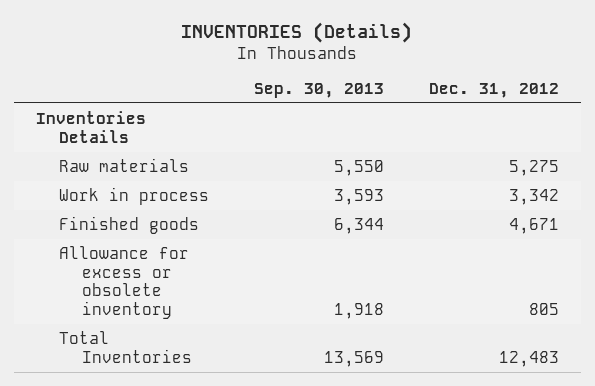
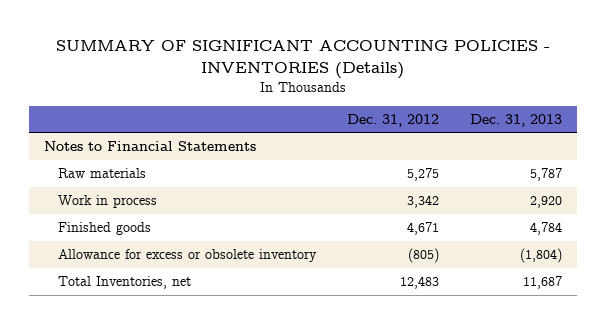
- INVENTORIES (Details)
+ SUMMARY OF SIGNIFICANT ACCOUNTING POLICIES - INVENTORIES (Details)
- | Sep. 30, 2013 | Dec. 31, 2012
+ | Dec. 31, 2012 | Dec. 31, 2013
- Inventories Details
+ Notes to Financial Statements
- Allowance for excess or obsolete inventory | 1,918 | 805
- Total Inventories | 13,569 | 12,483
+ Allowance for excess or obsolete inventory | (805) | (1,804)
+ Total Inventories, net | 12,483 | 11,687

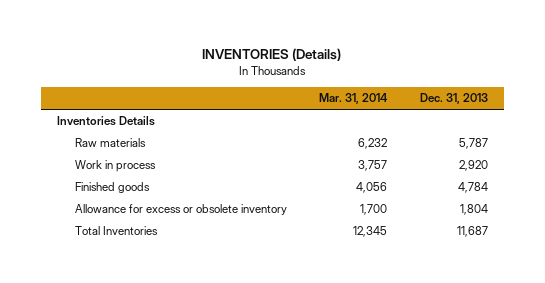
- SUMMARY OF SIGNIFICANT ACCOUNTING POLICIES - INVENTORIES (Details)
+ INVENTORIES (Details)
- | Dec. 31, 2012 | Dec. 31, 2013
+ | Mar. 31, 2014 | Dec. 31, 2013
- Notes to Financial Statements
+ Inventories Details
- Allowance for excess or obsolete inventory | (805) | (1,804)
- Total Inventories, net | 12,483 | 11,687
+ Allowance for excess or obsolete inventory | 1,700 | 1,804
+ Total Inventories | 12,345 | 11,687

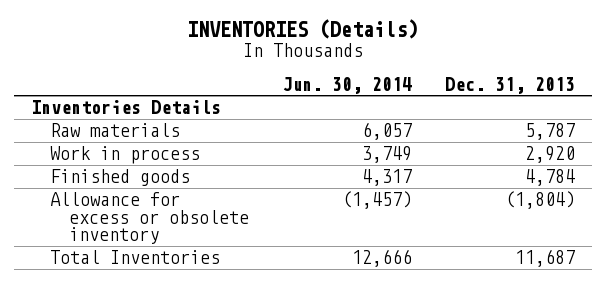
- | Mar. 31, 2014 | Dec. 31, 2013
+ | Jun. 30, 2014 | Dec. 31, 2013
- Allowance for excess or obsolete inventory | 1,700 | 1,804
+ Allowance for excess or obsolete inventory | (1,457) | (1,804)

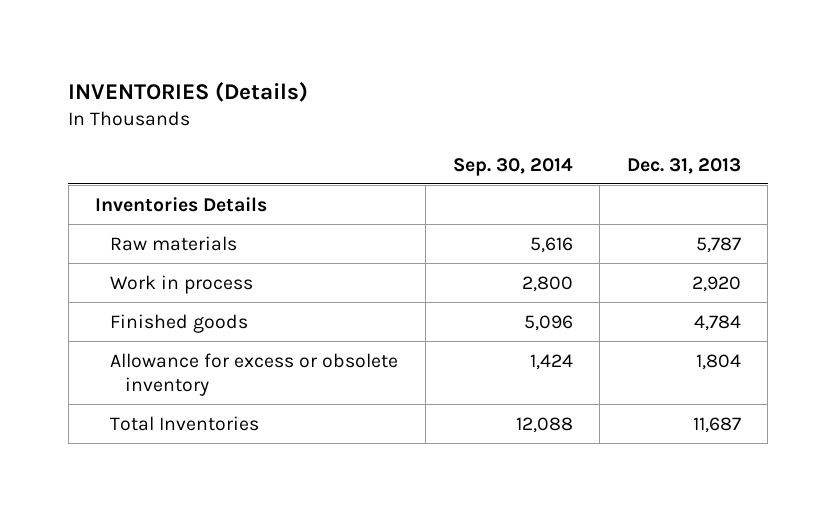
- | Jun. 30, 2014 | Dec. 31, 2013
+ | Sep. 30, 2014 | Dec. 31, 2013
- Allowance for excess or obsolete inventory | (1,457) | (1,804)
+ Allowance for excess or obsolete inventory | 1,424 | 1,804

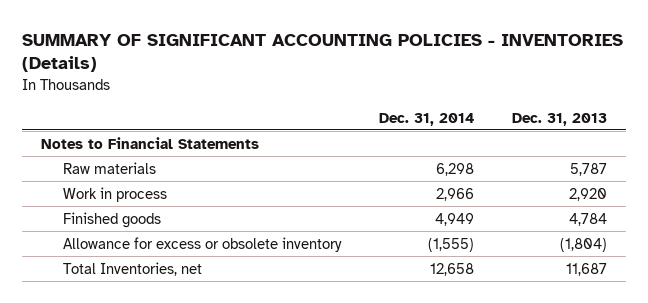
- INVENTORIES (Details)
+ SUMMARY OF SIGNIFICANT ACCOUNTING POLICIES - INVENTORIES (Details)
- | Sep. 30, 2014 | Dec. 31, 2013
+ | Dec. 31, 2014 | Dec. 31, 2013
- Inventories Details
+ Notes to Financial Statements
- Allowance for excess or obsolete inventory | 1,424 | 1,804
- Total Inventories | 12,088 | 11,687
+ Allowance for excess or obsolete inventory | (1,555) | (1,804)
+ Total Inventories, net | 12,658 | 11,687

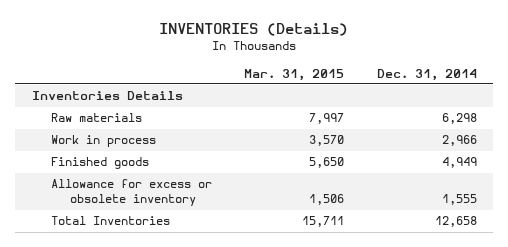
- SUMMARY OF SIGNIFICANT ACCOUNTING POLICIES - INVENTORIES (Details)
+ INVENTORIES (Details)
- | Dec. 31, 2014 | Dec. 31, 2013
+ | Mar. 31, 2015 | Dec. 31, 2014
- Notes to Financial Statements
+ Inventories Details
- Allowance for excess or obsolete inventory | (1,555) | (1,804)
- Total Inventories, net | 12,658 | 11,687
+ Allowance for excess or obsolete inventory | 1,506 | 1,555
+ Total Inventories | 15,711 | 12,658

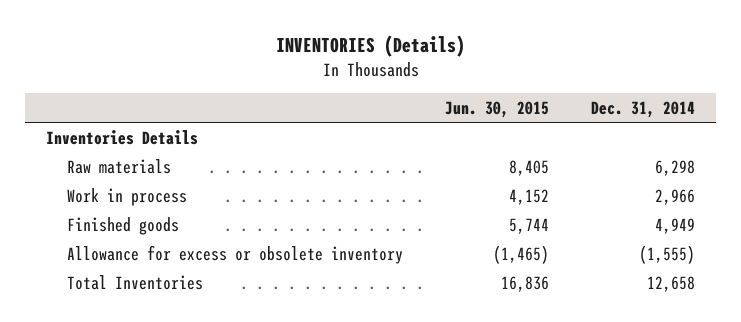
- | Mar. 31, 2015 | Dec. 31, 2014
+ | Jun. 30, 2015 | Dec. 31, 2014
- Allowance for excess or obsolete inventory | 1,506 | 1,555
+ Allowance for excess or obsolete inventory | (1,465) | (1,555)

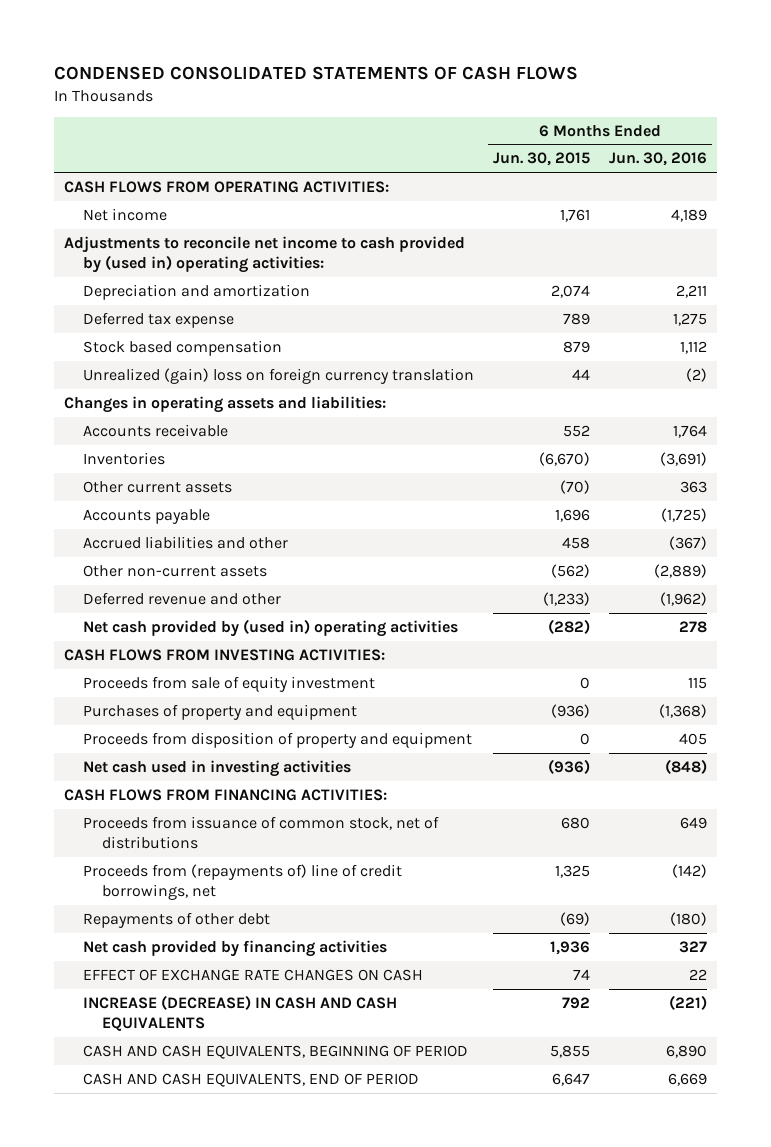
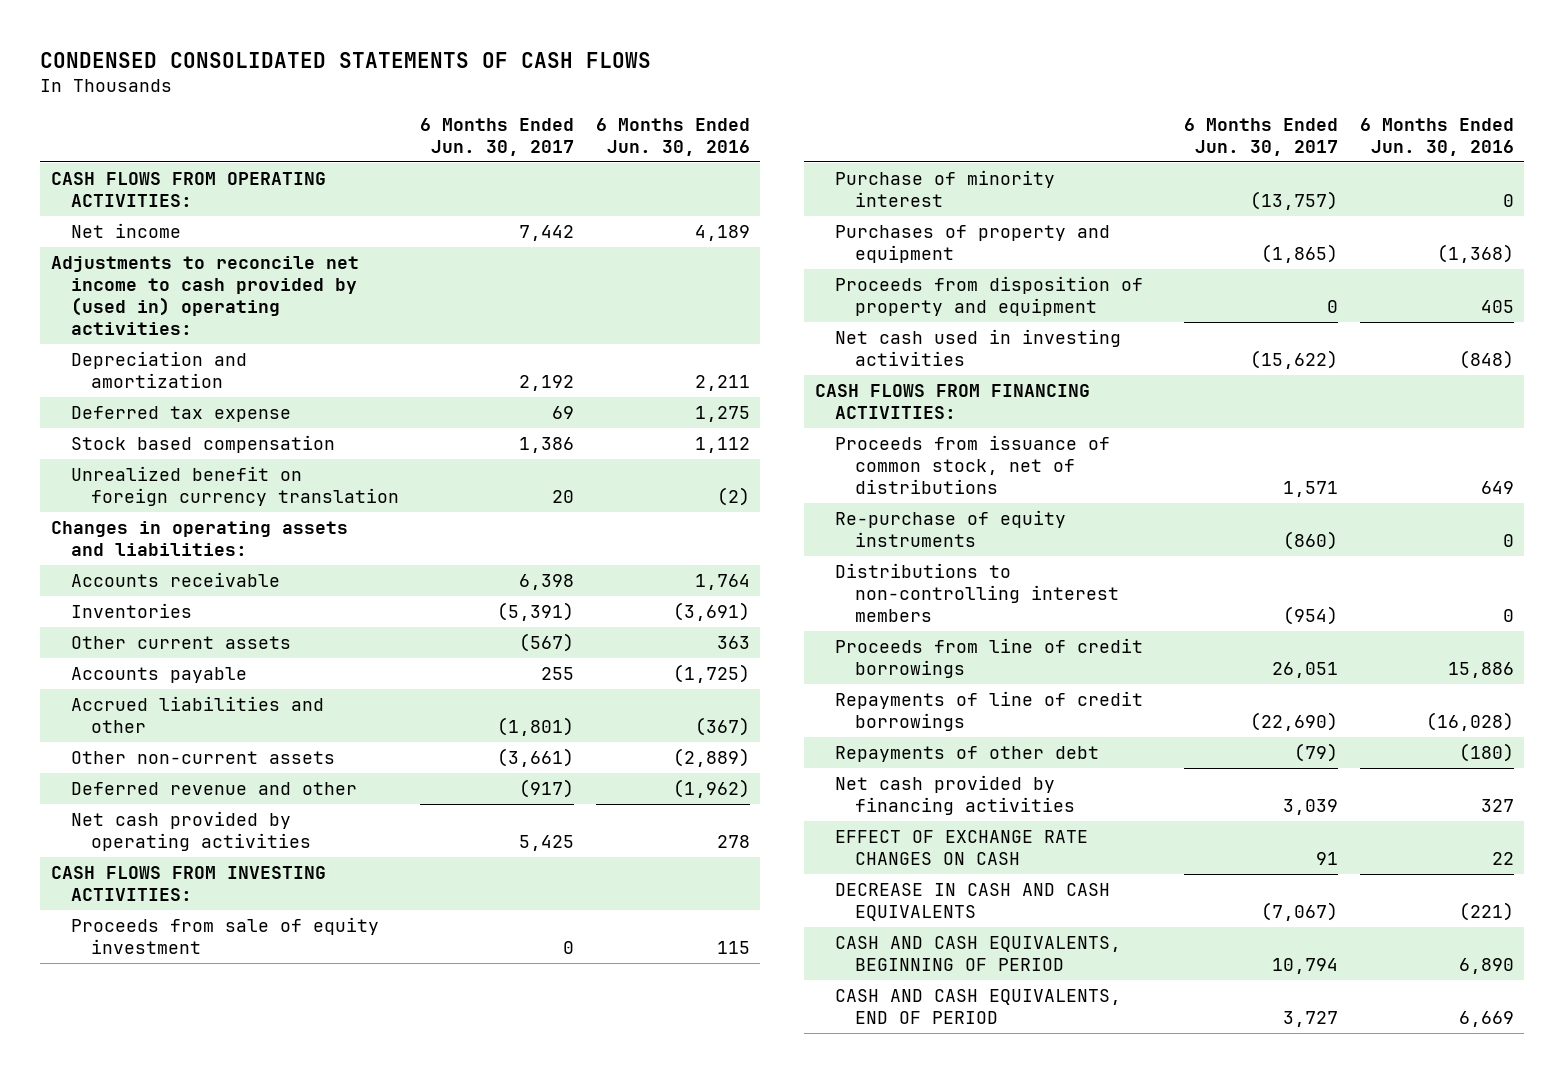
- | 6 Months Ended Jun. 30, 2015 | 6 Months Ended Jun. 30, 2016
+ | 6 Months Ended Jun. 30, 2017 | 6 Months Ended Jun. 30, 2016
- Unrealized (gain) loss on foreign currency translation | 44 | (2)
+ Unrealized benefit on foreign currency translation | 20 | (2)
- Net cash provided by (used in) operating activities | (282) | 278
+ Net cash provided by operating activities | 5,425 | 278
+ Purchase of minority interest | (13,757) | 0
- Proceeds from (repayments of) line of credit borrowings, net | 1,325 | (142)
+ Re-purchase of equity instruments | (860) | 0
+ Distributions to non-controlling interest members | (954) | 0
+ Proceeds from line of credit borrowings | 26,051 | 15,886
+ Repayments of line of credit borrowings | (22,690) | (16,028)
- INCREASE (DECREASE) IN CASH AND CASH EQUIVALENTS | 792 | (221)
+ DECREASE IN CASH AND CASH EQUIVALENTS | (7,067) | (221)

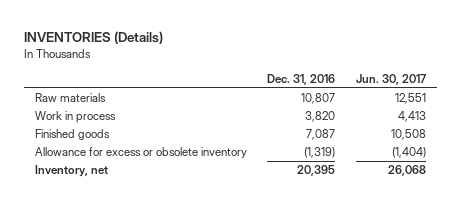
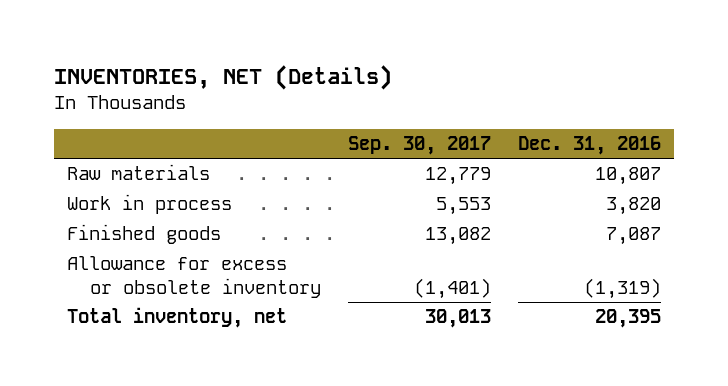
- INVENTORIES (Details)
+ INVENTORIES, NET (Details)
- | Dec. 31, 2016 | Jun. 30, 2017
+ | Sep. 30, 2017 | Dec. 31, 2016
- Inventory, net | 20,395 | 26,068
+ Total inventory, net | 30,013 | 20,395

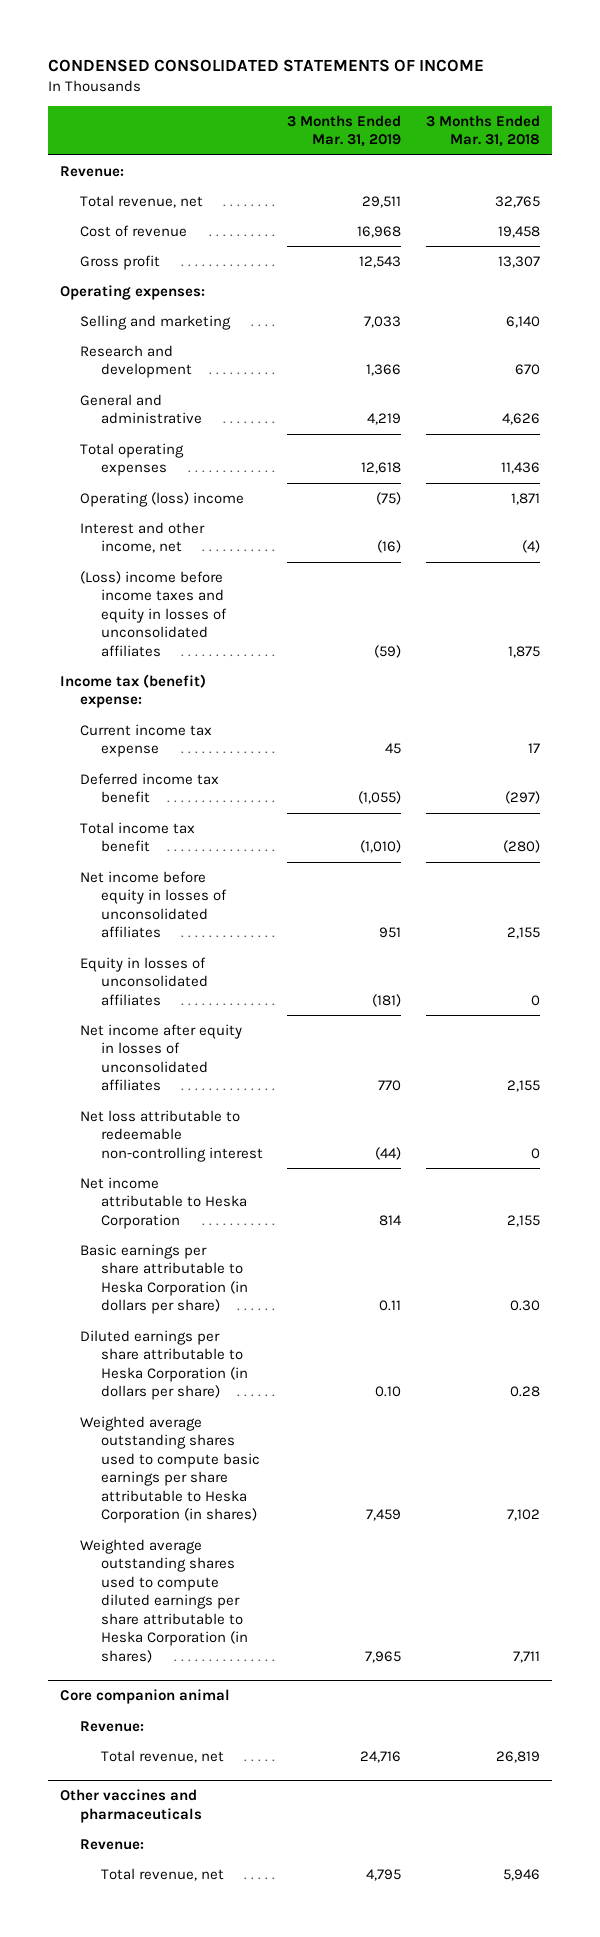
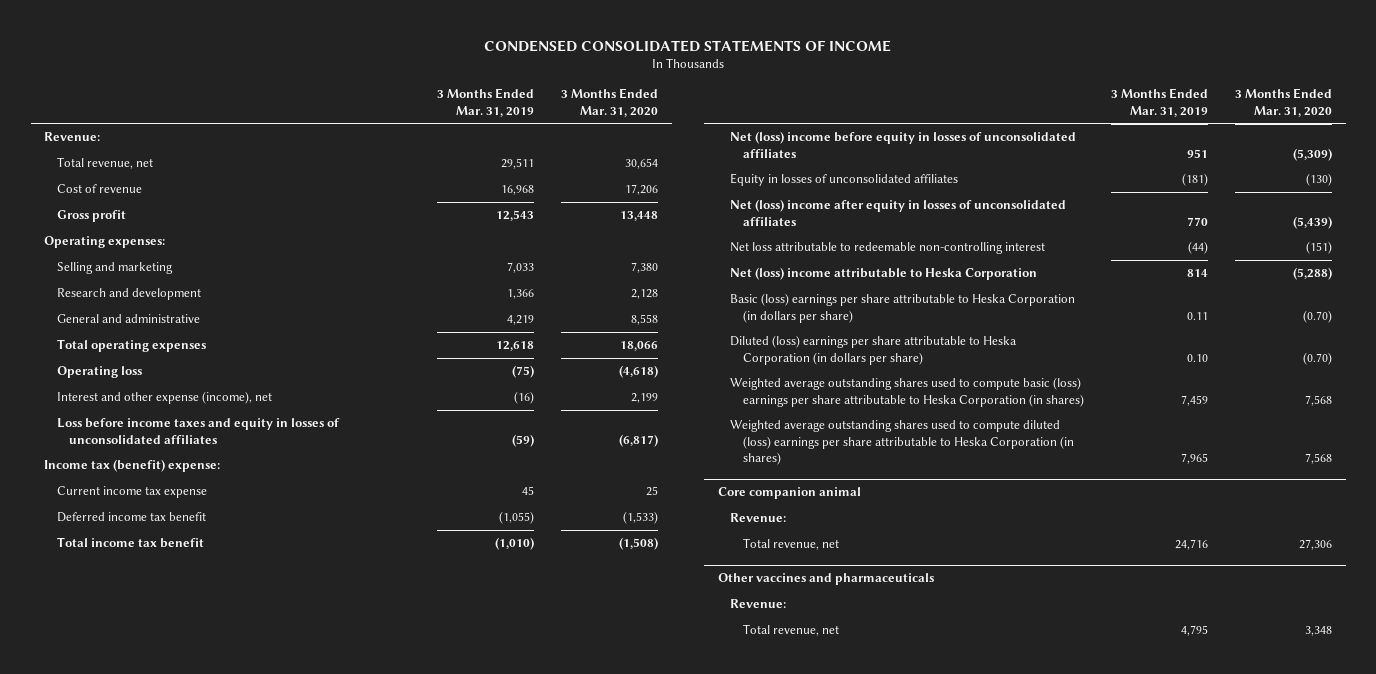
- | 3 Months Ended Mar. 31, 2019 | 3 Months Ended Mar. 31, 2018
+ | 3 Months Ended Mar. 31, 2019 | 3 Months Ended Mar. 31, 2020
- Operating (loss) income | (75) | 1,871
- Interest and other income, net | (16) | (4)
- (Loss) income before income taxes and equity in losses of unconsolidated affiliates | (59) | 1,875
+ Operating loss | (75) | (4,618)
+ Interest and other expense (income), net | (16) | 2,199
+ Loss before income taxes and equity in losses of unconsolidated affiliates | (59) | (6,817)
- Net income before equity in losses of unconsolidated affiliates | 951 | 2,155
+ Net (loss) income before equity in losses of unconsolidated affiliates | 951 | (5,309)
- Net income after equity in losses of unconsolidated affiliates | 770 | 2,155
+ Net (loss) income after equity in losses of unconsolidated affiliates | 770 | (5,439)
- Net income attributable to Heska Corporation | 814 | 2,155
- Basic earnings per share attributable to Heska Corporation (in dollars per share) | 0.11 | 0.30
- Diluted earnings per share attributable to Heska Corporation (in dollars per share) | 0.10 | 0.28
- Weighted average outstanding shares used to compute basic earnings per share attributable to Heska Corporation (in shares) | 7,459 | 7,102
- Weighted average outstanding shares used to compute diluted earnings per share attributable to Heska Corporation (in shares) | 7,965 | 7,711
+ Net (loss) income attributable to Heska Corporation | 814 | (5,288)
+ Basic (loss) earnings per share attributable to Heska Corporation (in dollars per share) | 0.11 | (0.70)
+ Diluted (loss) earnings per share attributable to Heska Corporation (in dollars per share) | 0.10 | (0.70)
+ Weighted average outstanding shares used to compute basic (loss) earnings per share attributable to Heska Corporation (in shares) | 7,459 | 7,568
+ Weighted average outstanding shares used to compute diluted (loss) earnings per share attributable to Heska Corporation (in shares) | 7,965 | 7,568

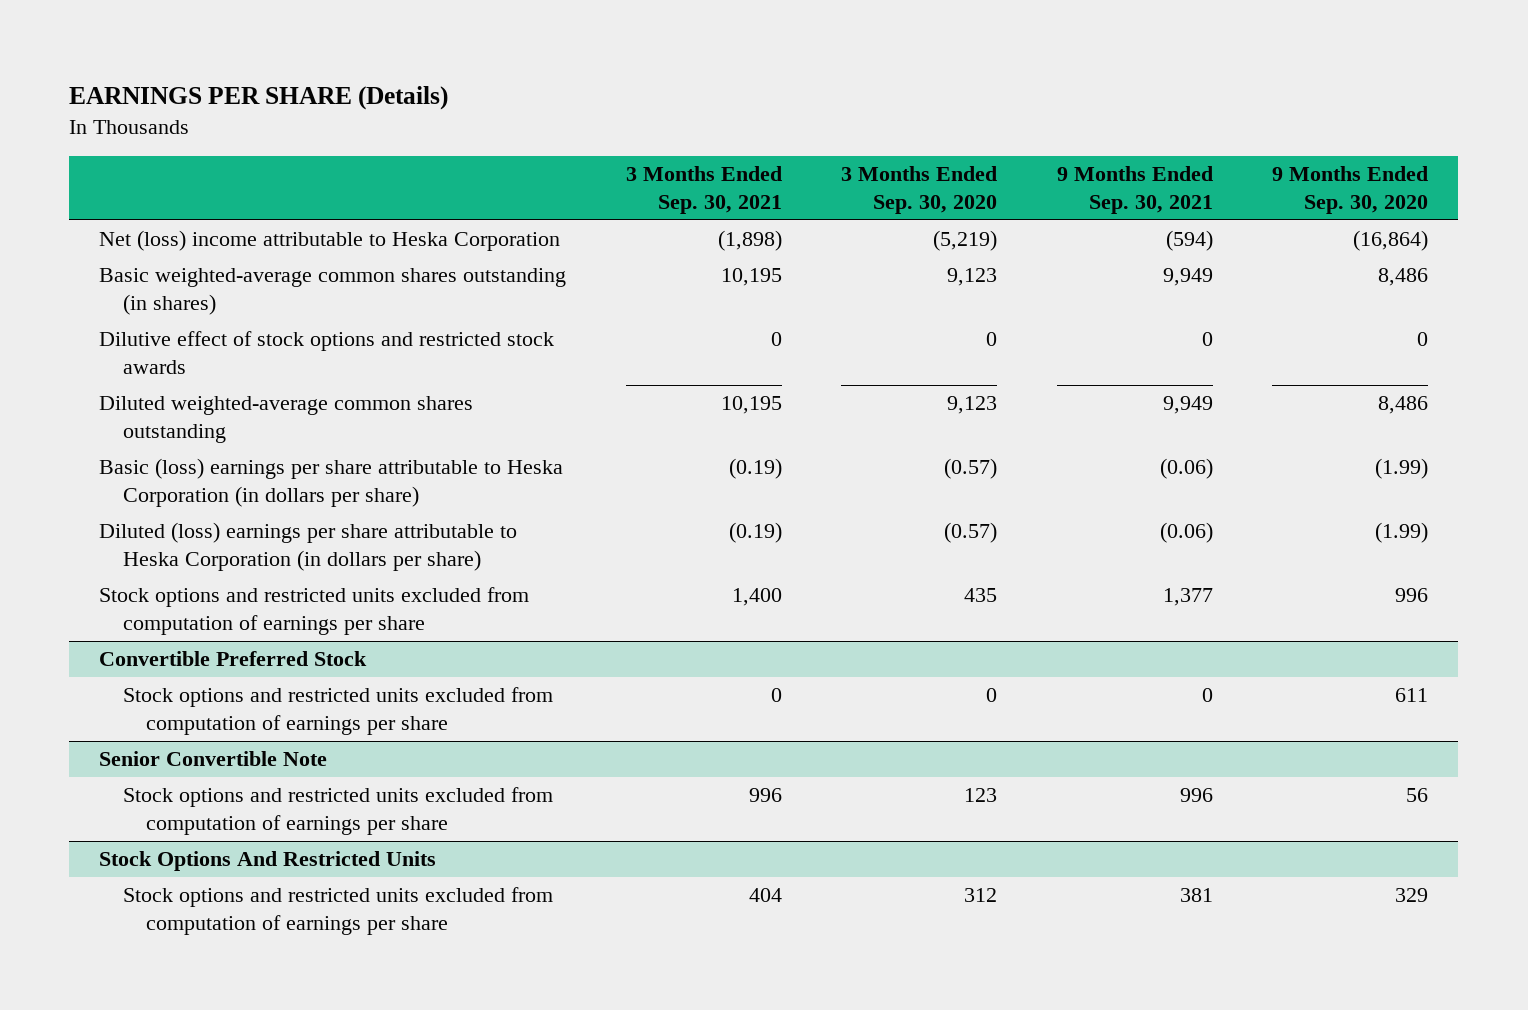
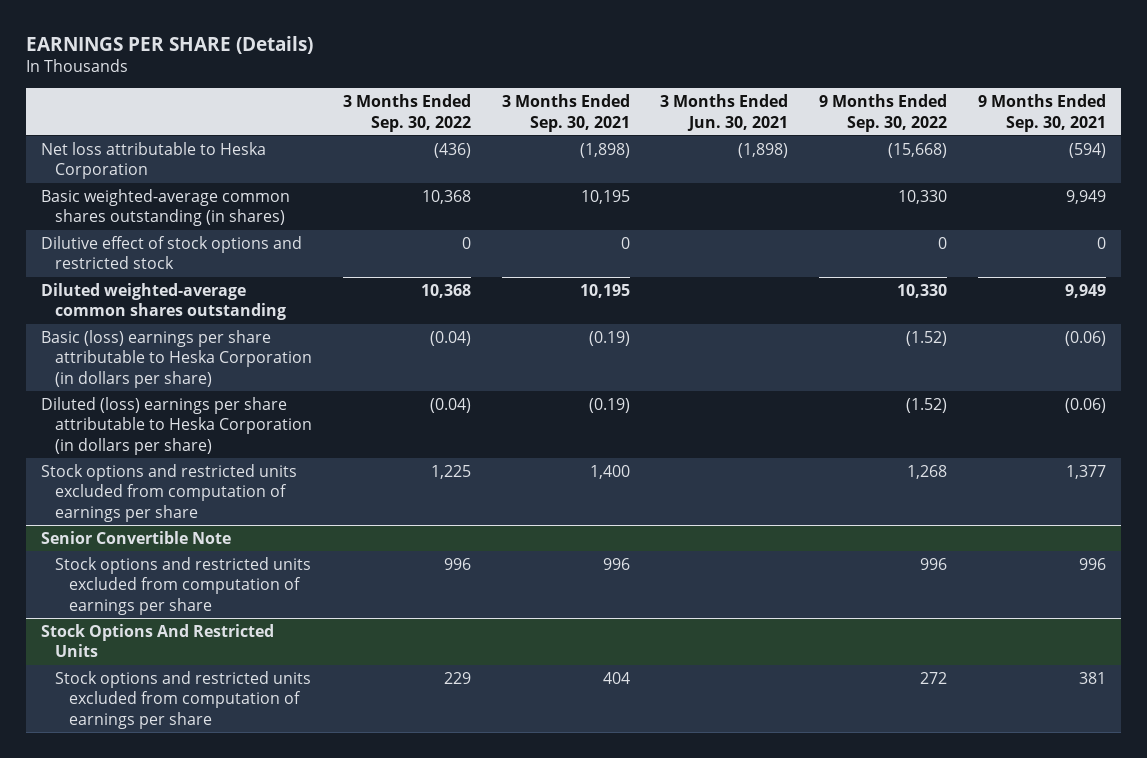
- | 3 Months Ended Sep. 30, 2021 | 3 Months Ended Sep. 30, 2020 | 9 Months Ended Sep. 30, 2021 | 9 Months Ended Sep. 30, 2020
+ | 3 Months Ended Sep. 30, 2022 | 3 Months Ended Sep. 30, 2021 | 3 Months Ended Jun. 30, 2021 | 9 Months Ended Sep. 30, 2022 | 9 Months Ended Sep. 30, 2021
- Net (loss) income attributable to Heska Corporation | (1,898) | (5,219) | (594) | (16,864)
+ Net loss attributable to Heska Corporation | (436) | (1,898) | (1,898) | (15,668) | (594)
- Dilutive effect of stock options and restricted stock awards | 0 | 0 | 0 | 0
+ Dilutive effect of stock options and restricted stock | 0 | 0 | | 0 | 0
- Convertible Preferred Stock
- Stock options and restricted units excluded from computation of earnings per share | 0 | 0 | 0 | 611

